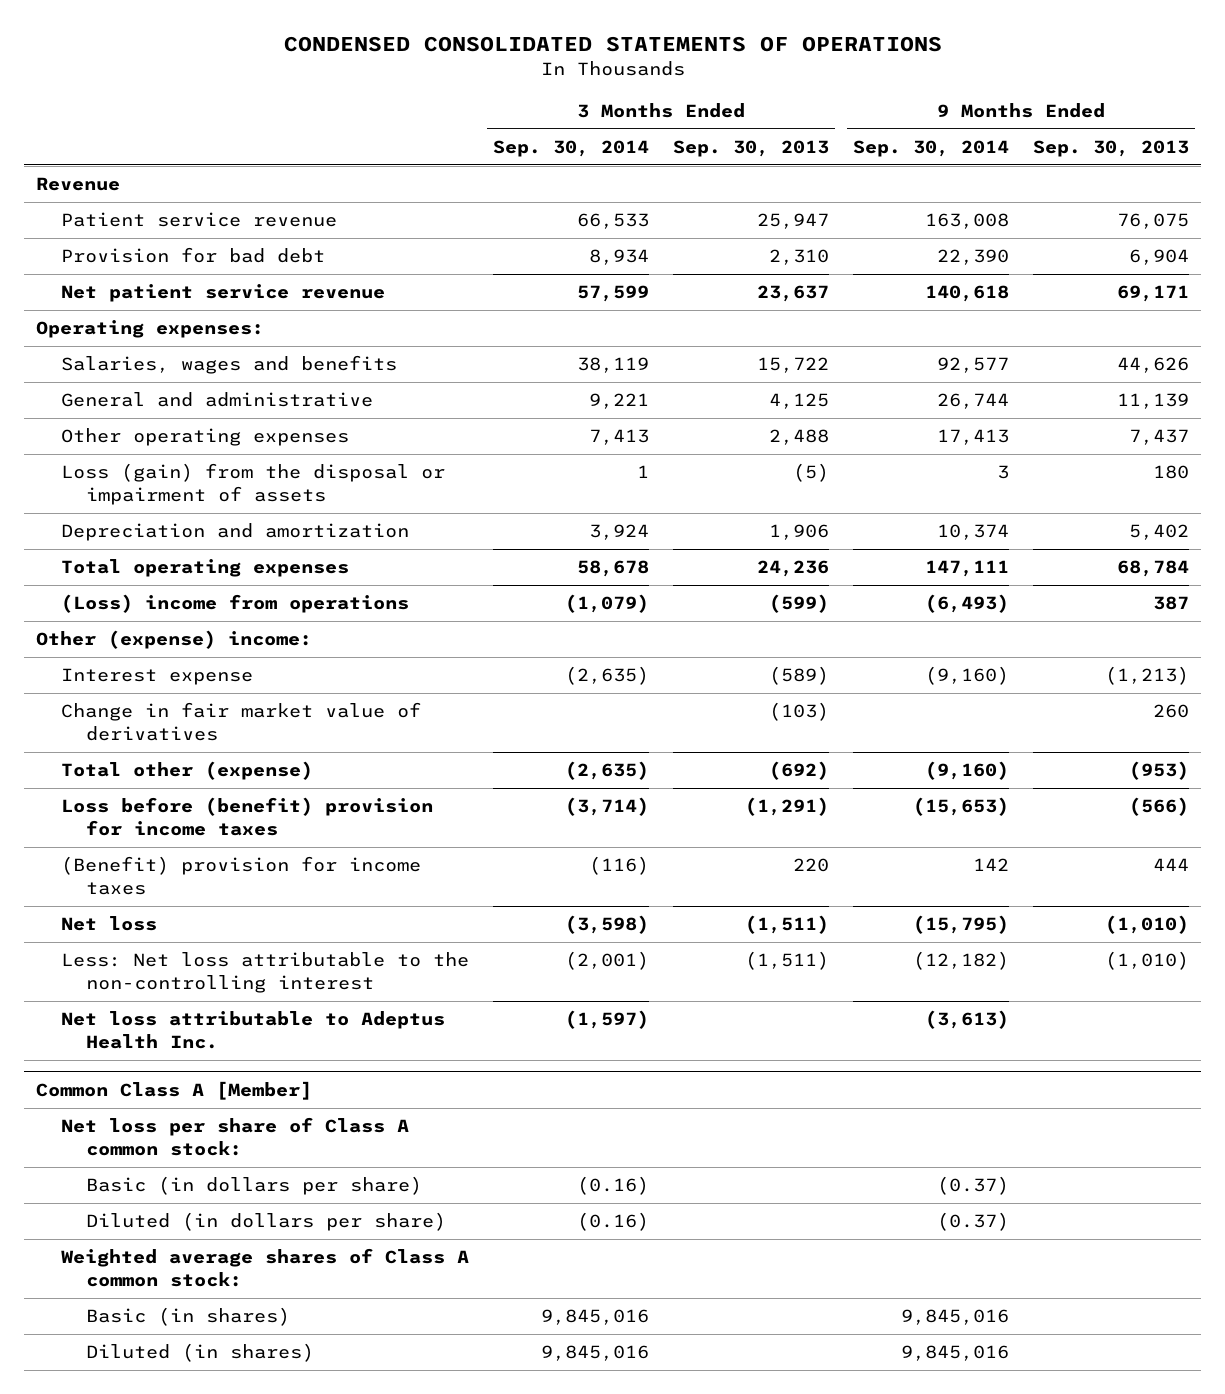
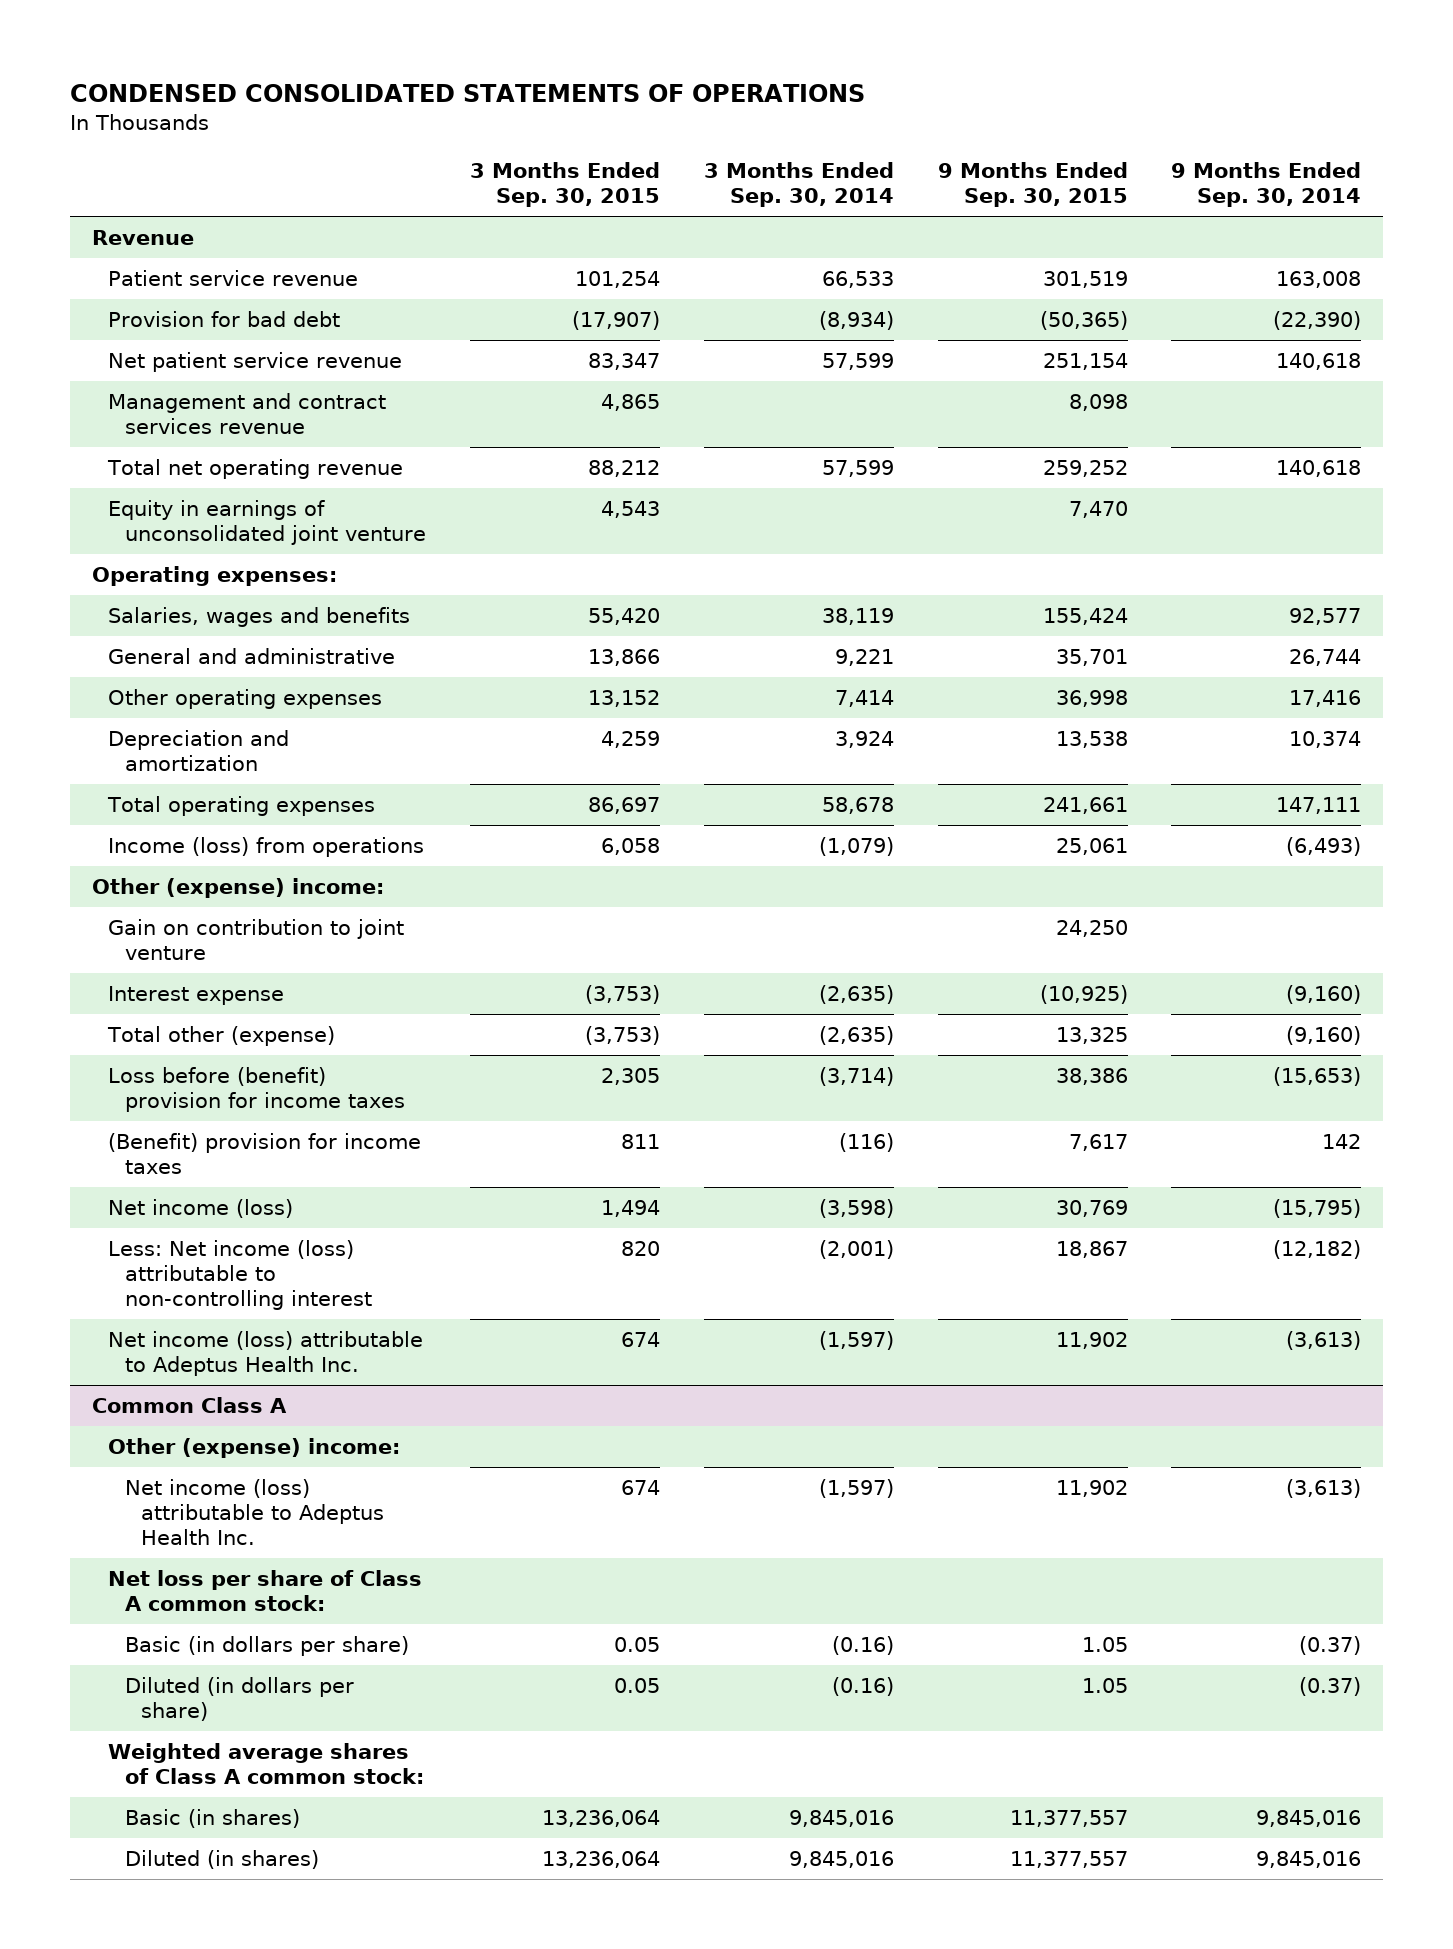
- | 3 Months Ended Sep. 30, 2014 | 3 Months Ended Sep. 30, 2013 | 9 Months Ended Sep. 30, 2014 | 9 Months Ended Sep. 30, 2013
+ | 3 Months Ended Sep. 30, 2015 | 3 Months Ended Sep. 30, 2014 | 9 Months Ended Sep. 30, 2015 | 9 Months Ended Sep. 30, 2014
- Provision for bad debt | 8,934 | 2,310 | 22,390 | 6,904
+ Provision for bad debt | (17,907) | (8,934) | (50,365) | (22,390)
+ Management and contract services revenue | 4,865 | | 8,098 |
+ Total net operating revenue | 88,212 | 57,599 | 259,252 | 140,618
+ Equity in earnings of unconsolidated joint venture | 4,543 | | 7,470 |
- Other operating expenses | 7,413 | 2,488 | 17,413 | 7,437
- Loss (gain) from the disposal or impairment of assets | 1 | (5) | 3 | 180
+ Other operating expenses | 13,152 | 7,414 | 36,998 | 17,416
- (Loss) income from operations | (1,079) | (599) | (6,493) | 387
+ Income (loss) from operations | 6,058 | (1,079) | 25,061 | (6,493)
+ Gain on contribution to joint venture | | | 24,250 |
- Change in fair market value of derivatives | | (103) | | 260
- Net loss | (3,598) | (1,511) | (15,795) | (1,010)
- Less: Net loss attributable to the non-controlling interest | (2,001) | (1,511) | (12,182) | (1,010)
- Net loss attributable to Adeptus Health Inc. | (1,597) | | (3,613) |
- Common Class A [Member]
+ Net income (loss) | 1,494 | (3,598) | 30,769 | (15,795)
+ Less: Net income (loss) attributable to non-controlling interest | 820 | (2,001) | 18,867 | (12,182)
+ Net income (loss) attributable to Adeptus Health Inc. | 674 | (1,597) | 11,902 | (3,613)
+ Common Class A
+ Other (expense) income:
+ Net income (loss) attributable to Adeptus Health Inc. | 674 | (1,597) | 11,902 | (3,613)

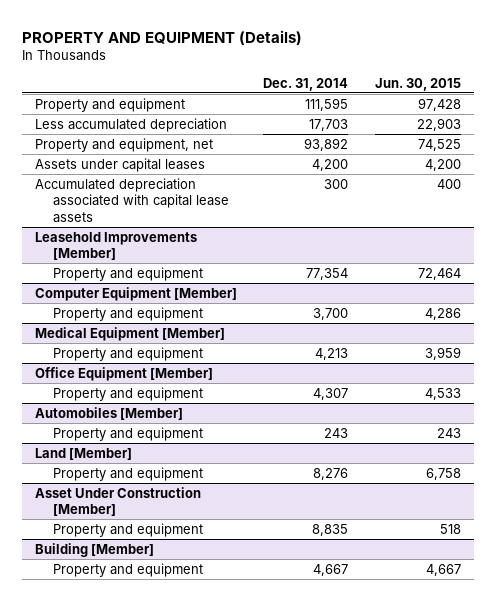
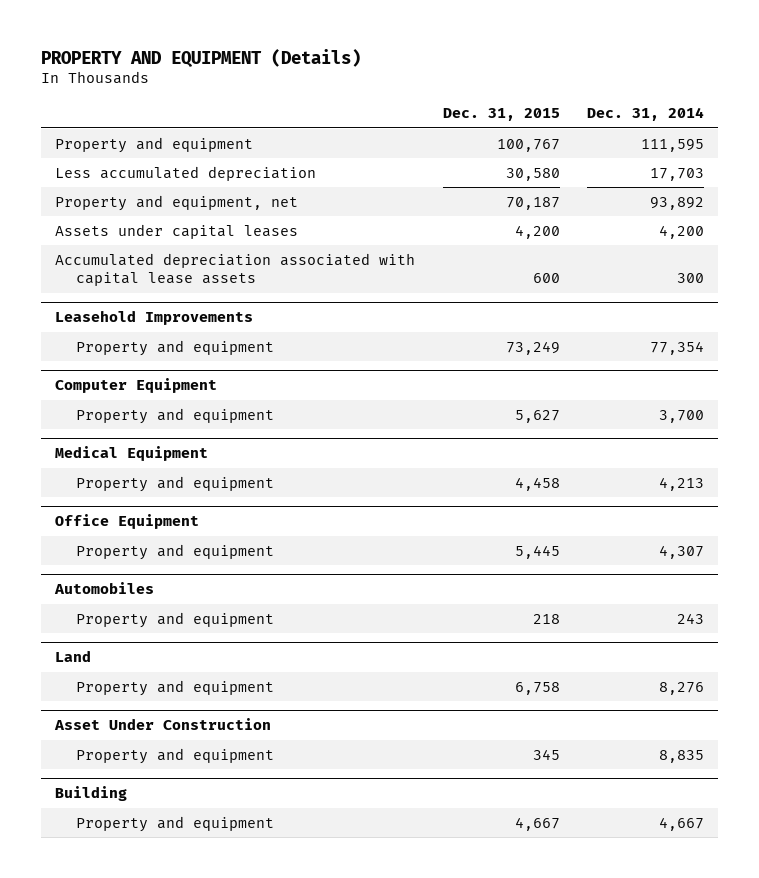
- | Dec. 31, 2014 | Jun. 30, 2015
+ | Dec. 31, 2015 | Dec. 31, 2014
- Leasehold Improvements [Member]
+ Leasehold Improvements
- Computer Equipment [Member]
+ Computer Equipment
- Medical Equipment [Member]
+ Medical Equipment
- Office Equipment [Member]
+ Office Equipment
- Automobiles [Member]
+ Automobiles
- Land [Member]
+ Land
- Asset Under Construction [Member]
+ Asset Under Construction
- Building [Member]
+ Building

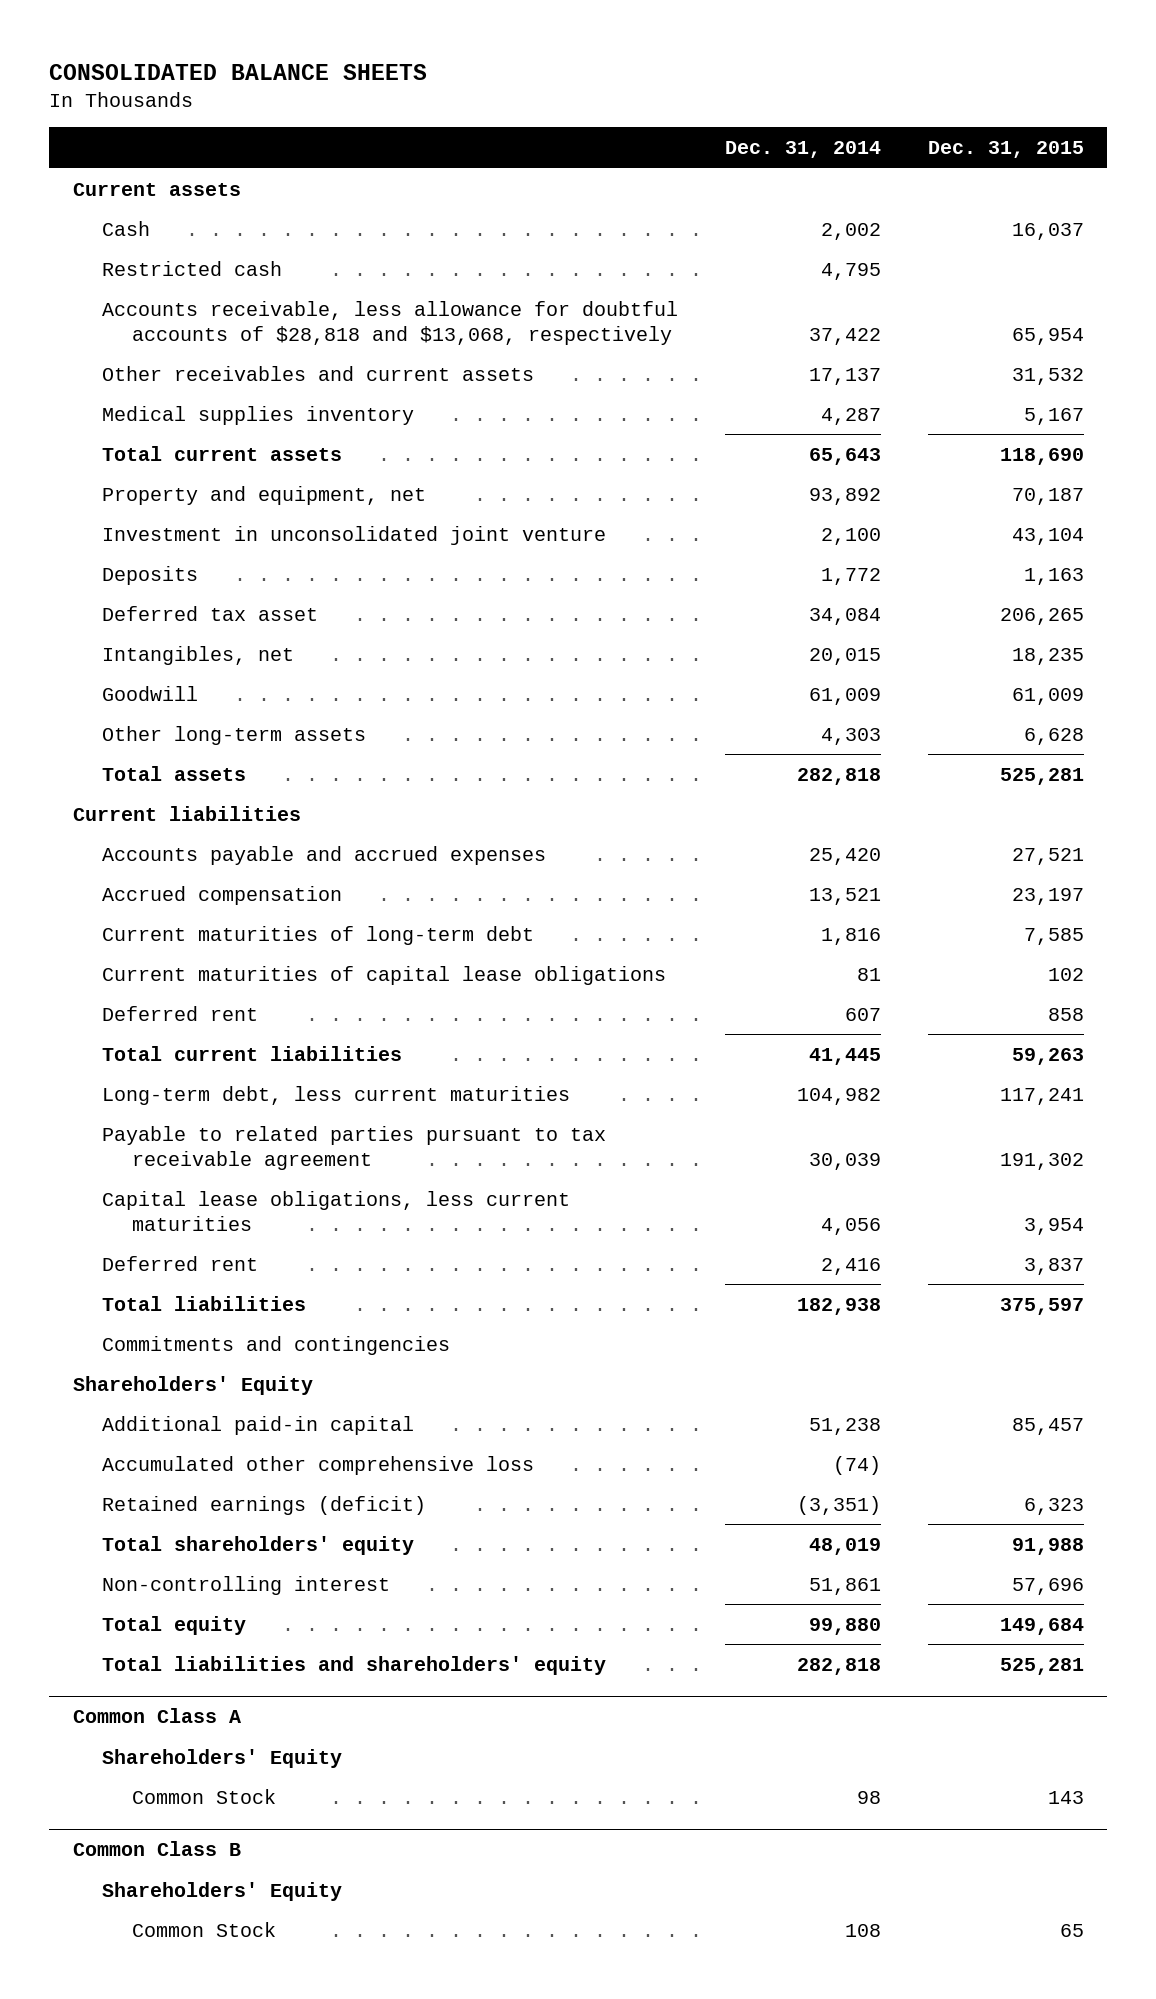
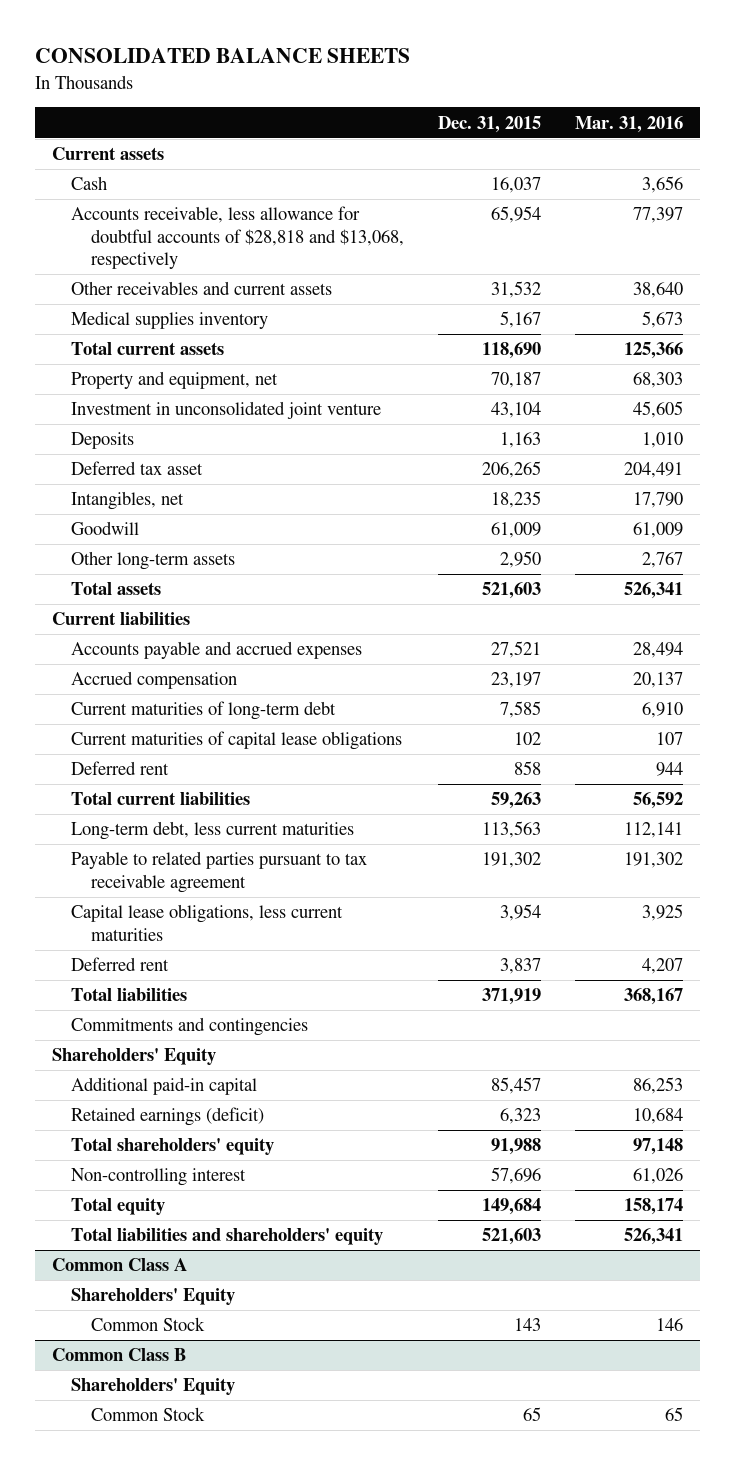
- | Dec. 31, 2014 | Dec. 31, 2015
+ | Dec. 31, 2015 | Mar. 31, 2016
- Restricted cash | 4,795 |
- Other long-term assets | 4,303 | 6,628
- Total assets | 282,818 | 525,281
+ Other long-term assets | 2,950 | 2,767
+ Total assets | 521,603 | 526,341
- Long-term debt, less current maturities | 104,982 | 117,241
+ Long-term debt, less current maturities | 113,563 | 112,141
- Total liabilities | 182,938 | 375,597
+ Total liabilities | 371,919 | 368,167
- Accumulated other comprehensive loss | (74) |
- Total liabilities and shareholders' equity | 282,818 | 525,281
+ Total liabilities and shareholders' equity | 521,603 | 526,341

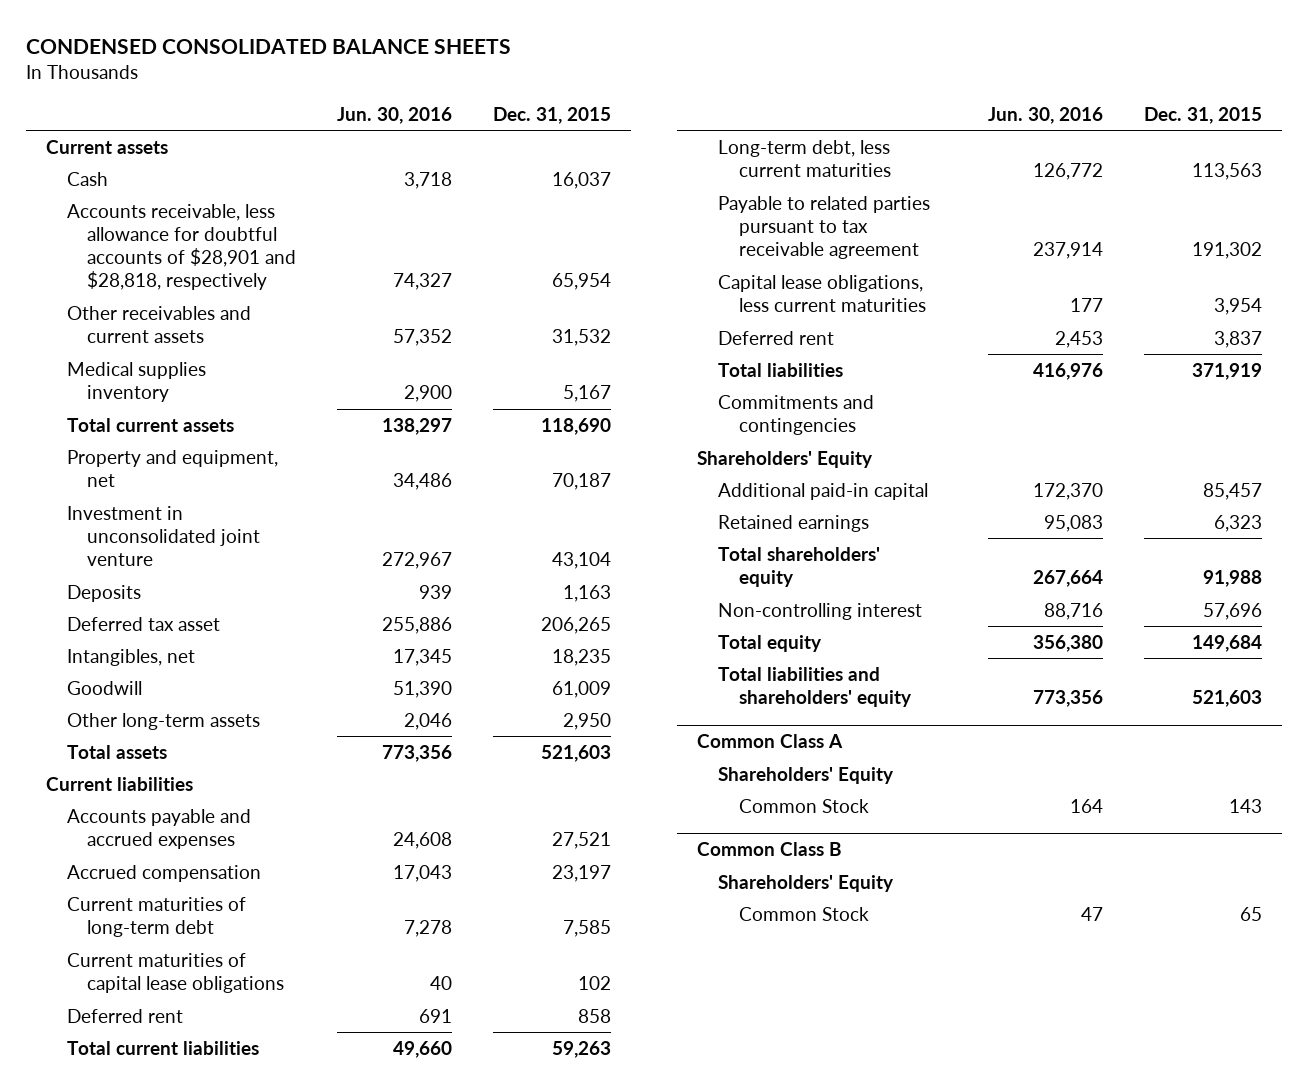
- CONSOLIDATED BALANCE SHEETS
+ CONDENSED CONSOLIDATED BALANCE SHEETS
- | Dec. 31, 2015 | Mar. 31, 2016
+ | Jun. 30, 2016 | Dec. 31, 2015
- Accounts receivable, less allowance for doubtful accounts of $28,818 and $13,068, respectively | 65,954 | 77,397
+ Accounts receivable, less allowance for doubtful accounts of $28,901 and $28,818, respectively | 74,327 | 65,954
- Retained earnings (deficit) | 6,323 | 10,684
+ Retained earnings | 95,083 | 6,323

